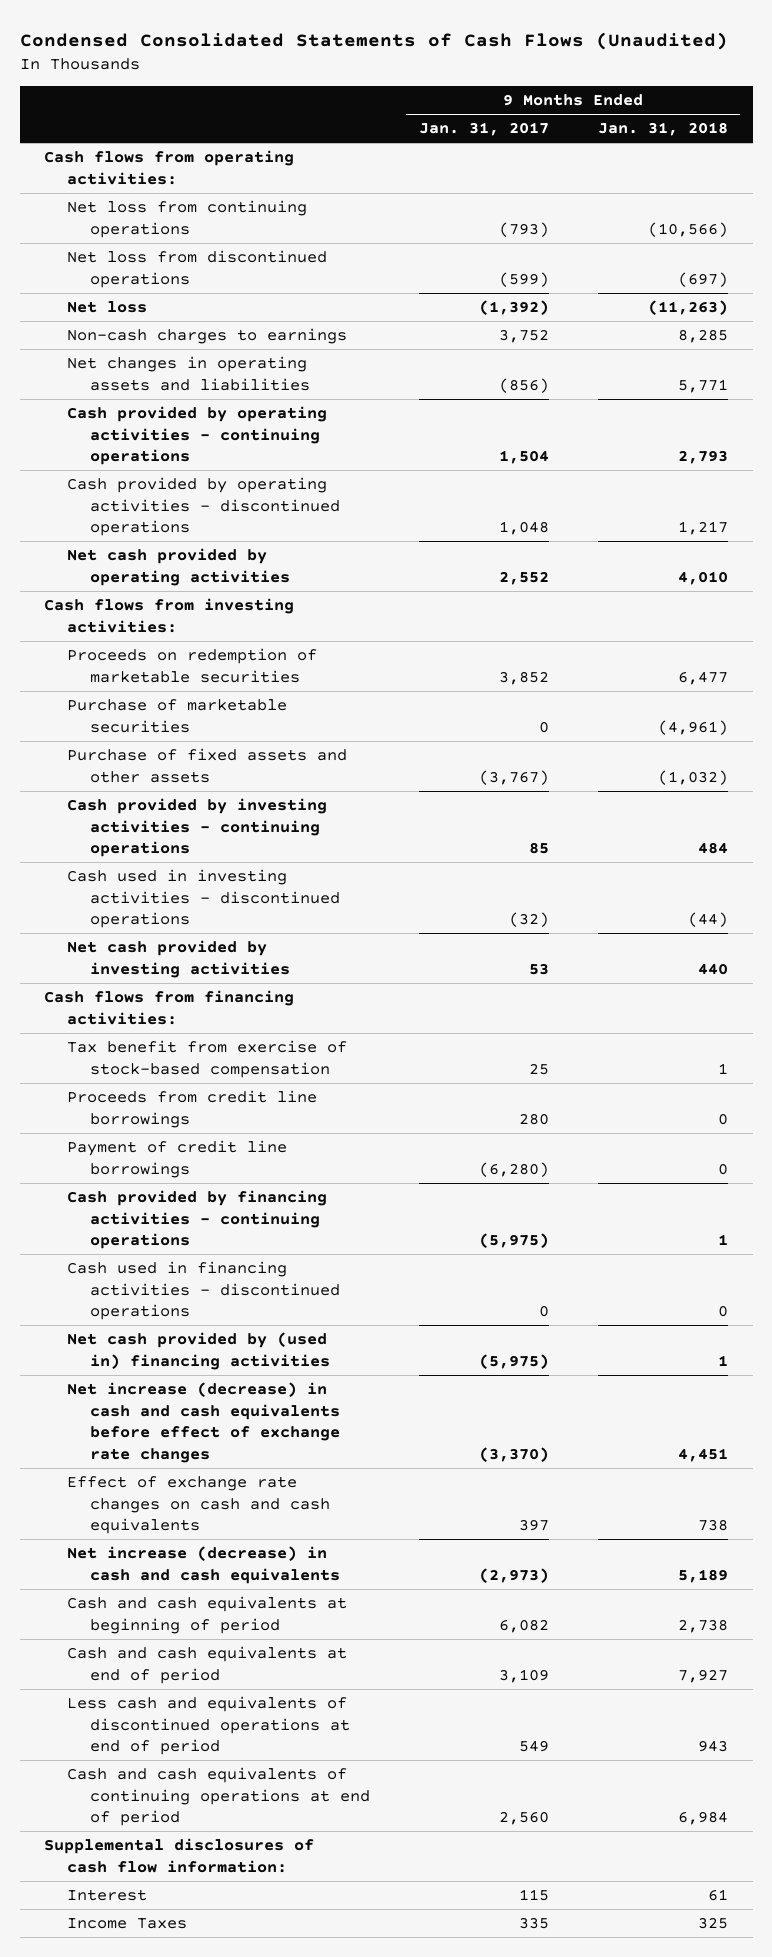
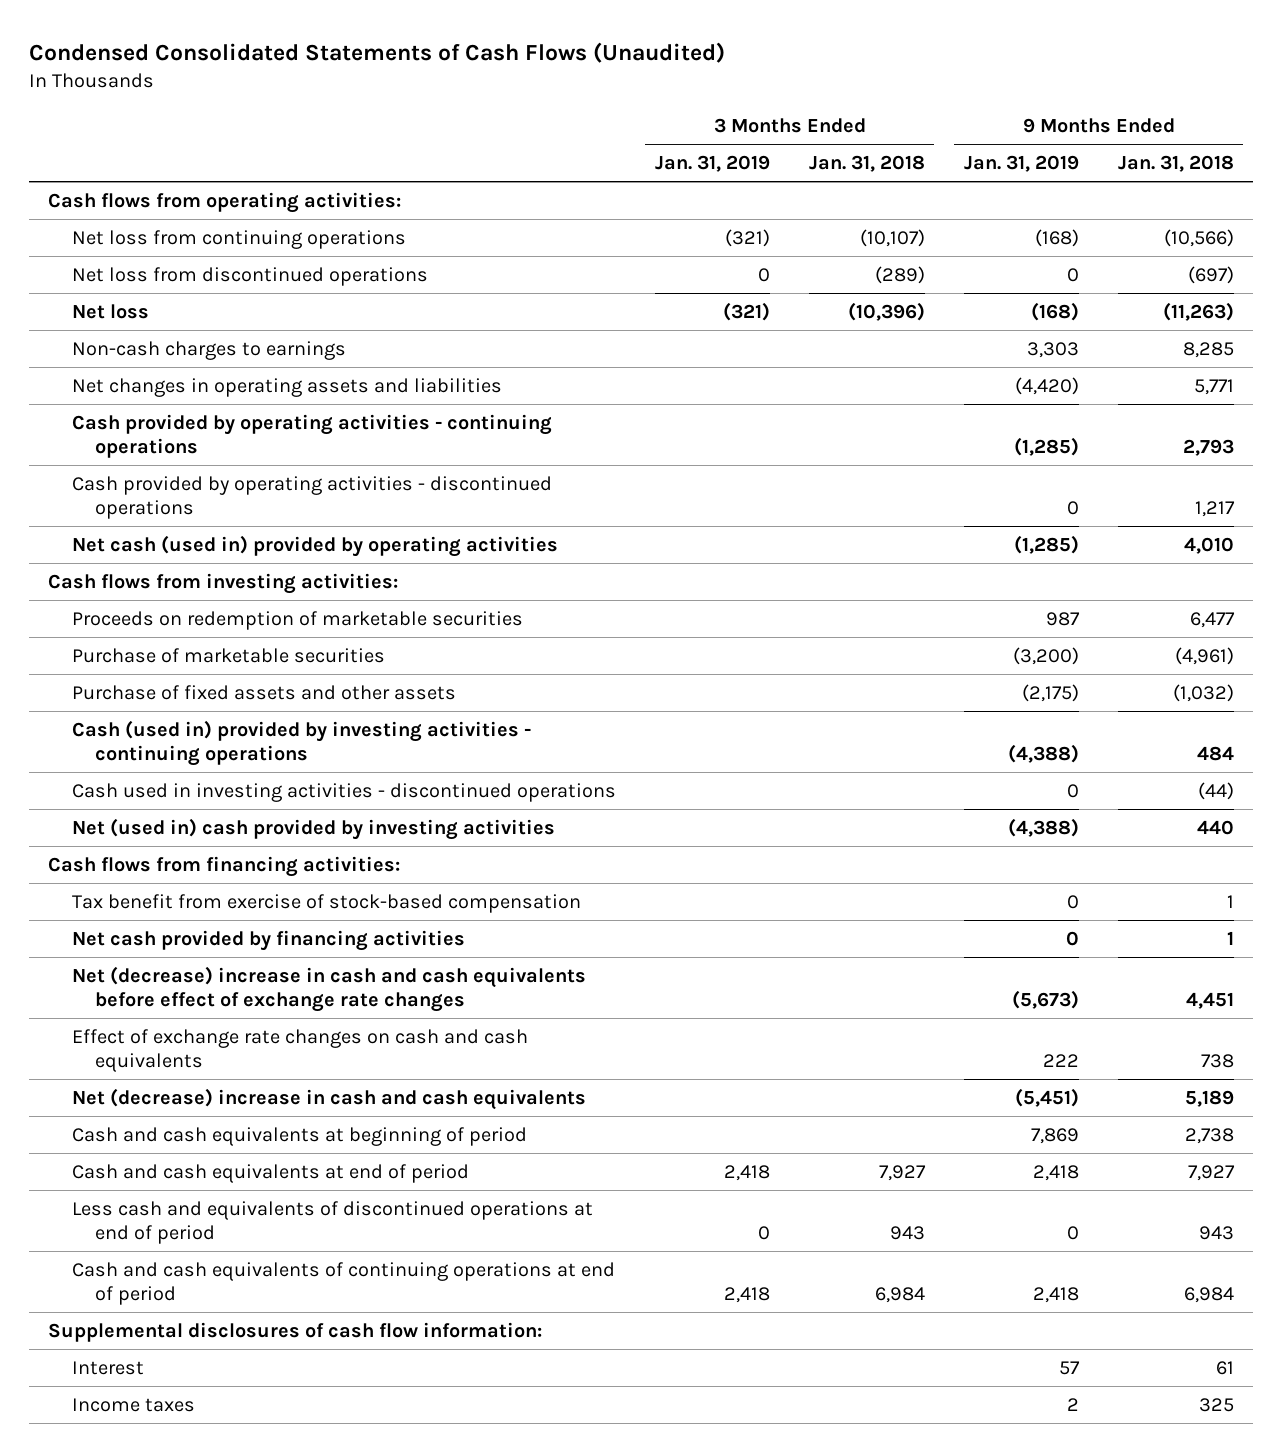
- | 9 Months Ended Jan. 31, 2017 | 9 Months Ended Jan. 31, 2018
+ | 3 Months Ended Jan. 31, 2019 | 3 Months Ended Jan. 31, 2018 | 9 Months Ended Jan. 31, 2019 | 9 Months Ended Jan. 31, 2018
- Net cash provided by operating activities | 2,552 | 4,010
+ Net cash (used in) provided by operating activities | | | (1,285) | 4,010
- Cash provided by investing activities - continuing operations | 85 | 484
+ Cash (used in) provided by investing activities - continuing operations | | | (4,388) | 484
- Net cash provided by investing activities | 53 | 440
+ Net (used in) cash provided by investing activities | | | (4,388) | 440
- Proceeds from credit line borrowings | 280 | 0
- Payment of credit line borrowings | (6,280) | 0
- Cash provided by financing activities - continuing operations | (5,975) | 1
- Cash used in financing activities - discontinued operations | 0 | 0
- Net cash provided by (used in) financing activities | (5,975) | 1
- Net increase (decrease) in cash and cash equivalents before effect of exchange rate changes | (3,370) | 4,451
+ Net cash provided by financing activities | | | 0 | 1
+ Net (decrease) increase in cash and cash equivalents before effect of exchange rate changes | | | (5,673) | 4,451
- Net increase (decrease) in cash and cash equivalents | (2,973) | 5,189
+ Net (decrease) increase in cash and cash equivalents | | | (5,451) | 5,189
- Income Taxes | 335 | 325
+ Income taxes | | | 2 | 325

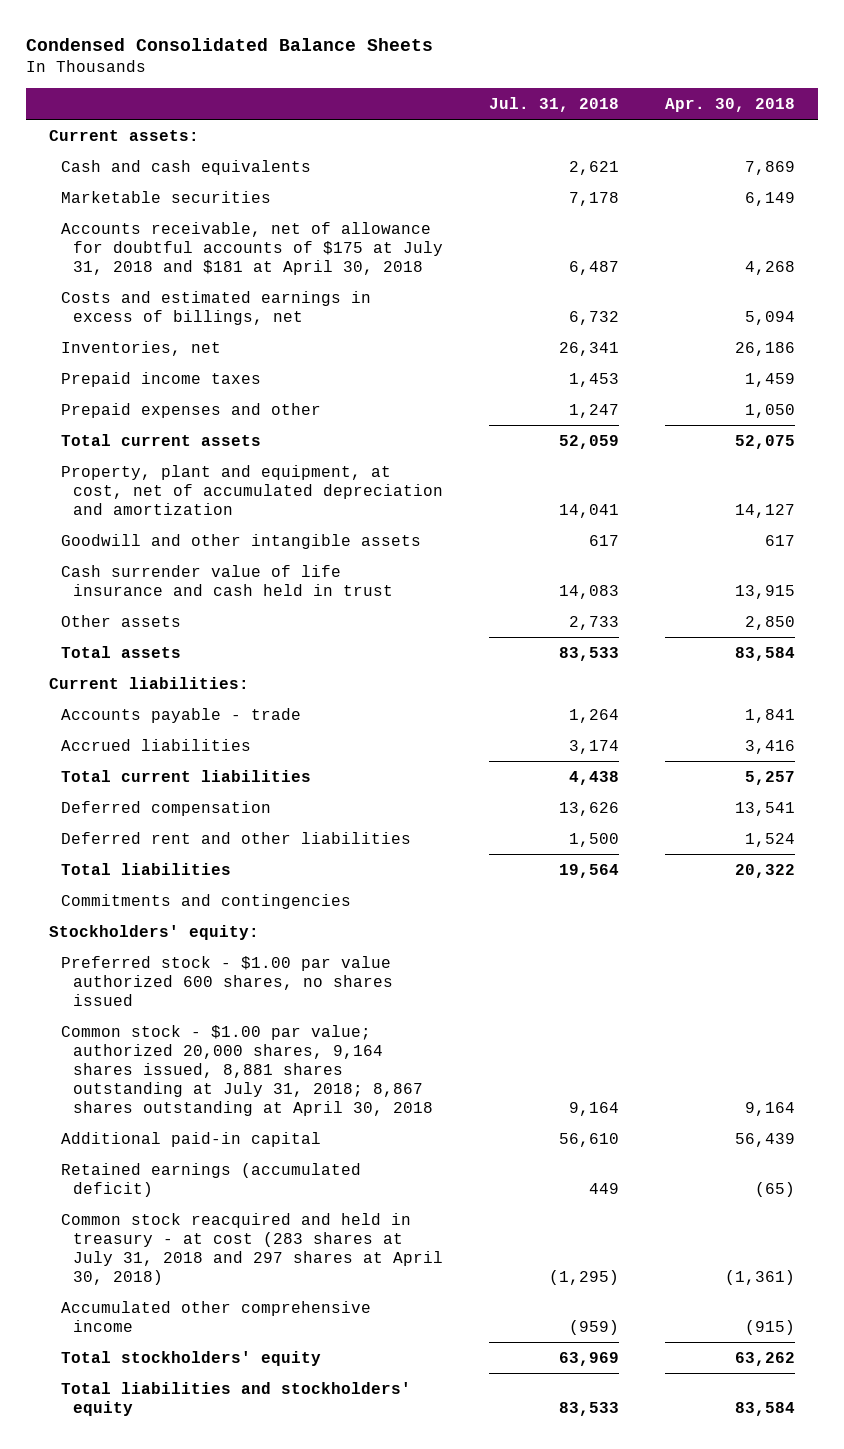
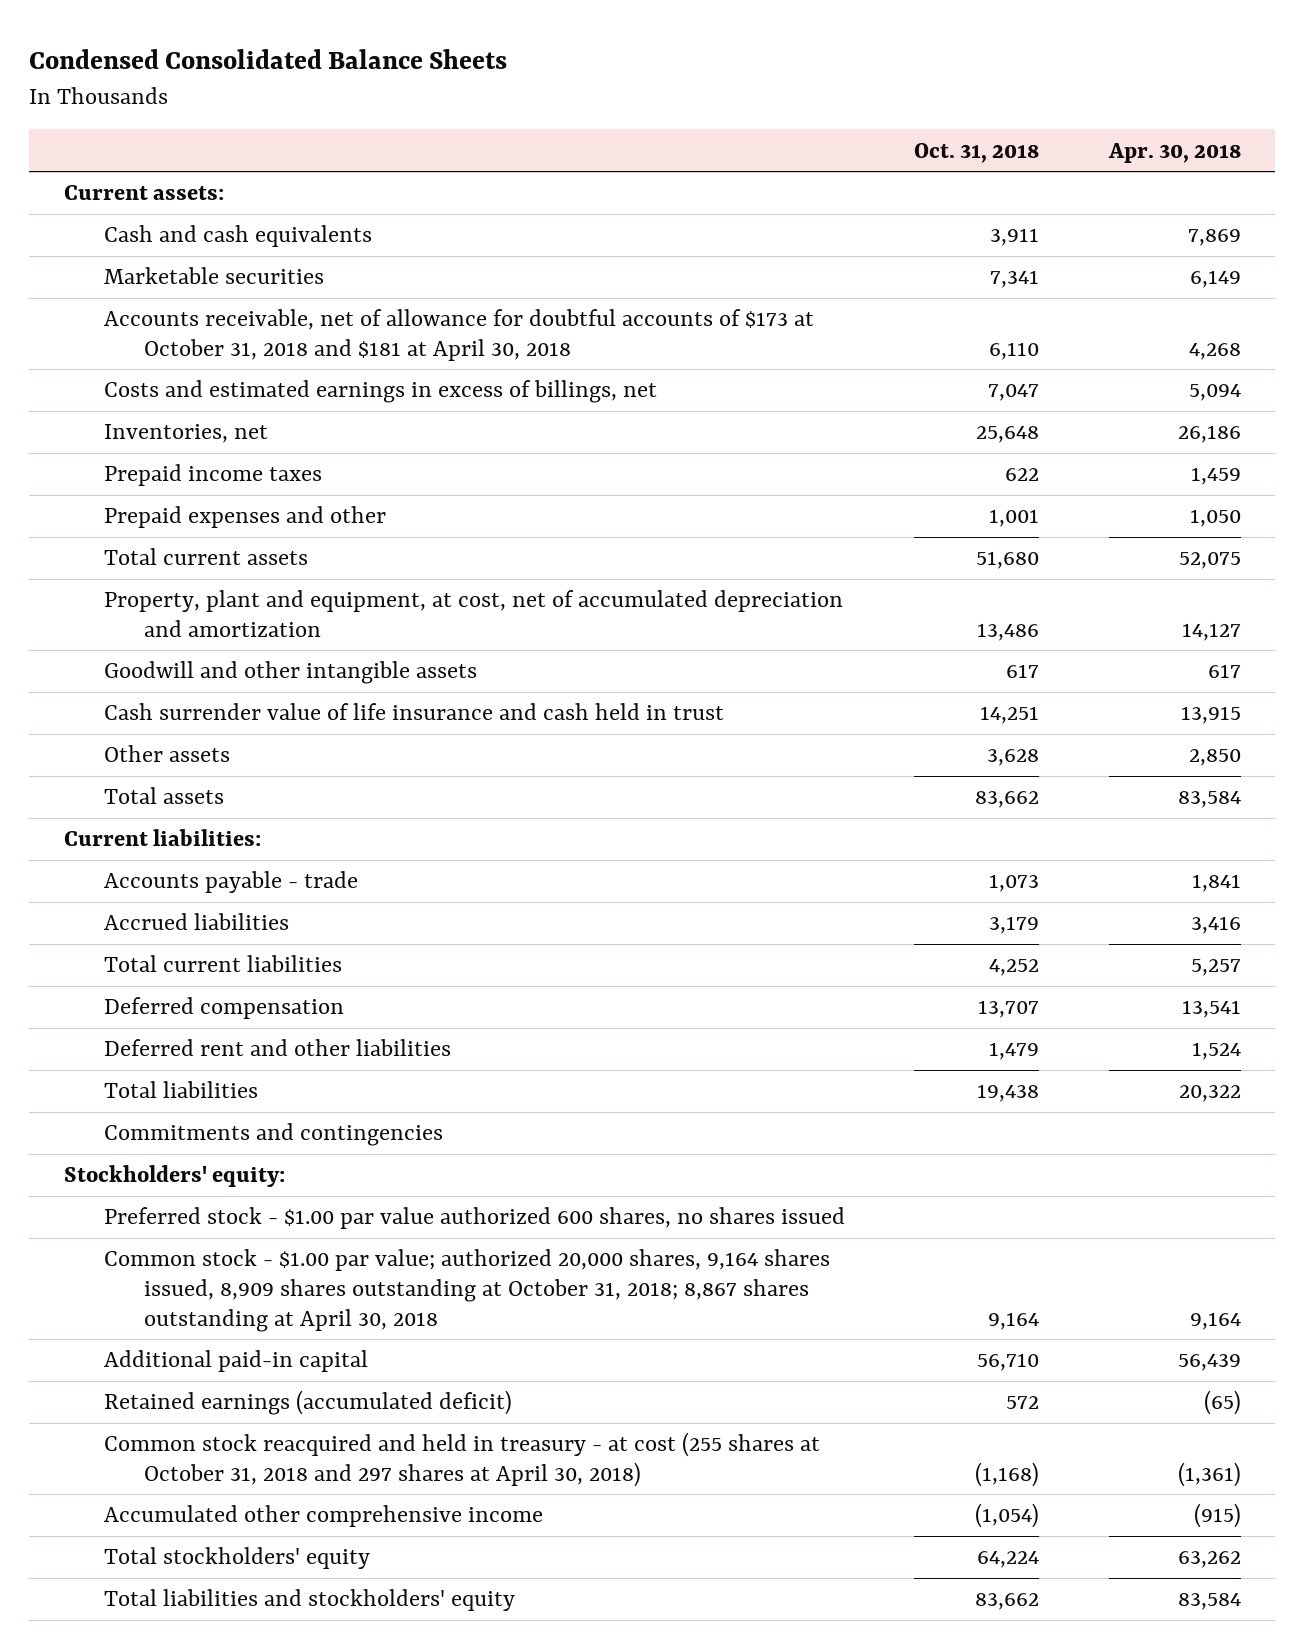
- | Jul. 31, 2018 | Apr. 30, 2018
+ | Oct. 31, 2018 | Apr. 30, 2018
- Accounts receivable, net of allowance for doubtful accounts of $175 at July 31, 2018 and $181 at April 30, 2018 | 6,487 | 4,268
+ Accounts receivable, net of allowance for doubtful accounts of $173 at October 31, 2018 and $181 at April 30, 2018 | 6,110 | 4,268
- Common stock - $1.00 par value; authorized 20,000 shares, 9,164 shares issued, 8,881 shares outstanding at July 31, 2018; 8,867 shares outstanding at April 30, 2018 | 9,164 | 9,164
+ Common stock - $1.00 par value; authorized 20,000 shares, 9,164 shares issued, 8,909 shares outstanding at October 31, 2018; 8,867 shares outstanding at April 30, 2018 | 9,164 | 9,164
- Common stock reacquired and held in treasury - at cost (283 shares at July 31, 2018 and 297 shares at April 30, 2018) | (1,295) | (1,361)
+ Common stock reacquired and held in treasury - at cost (255 shares at October 31, 2018 and 297 shares at April 30, 2018) | (1,168) | (1,361)

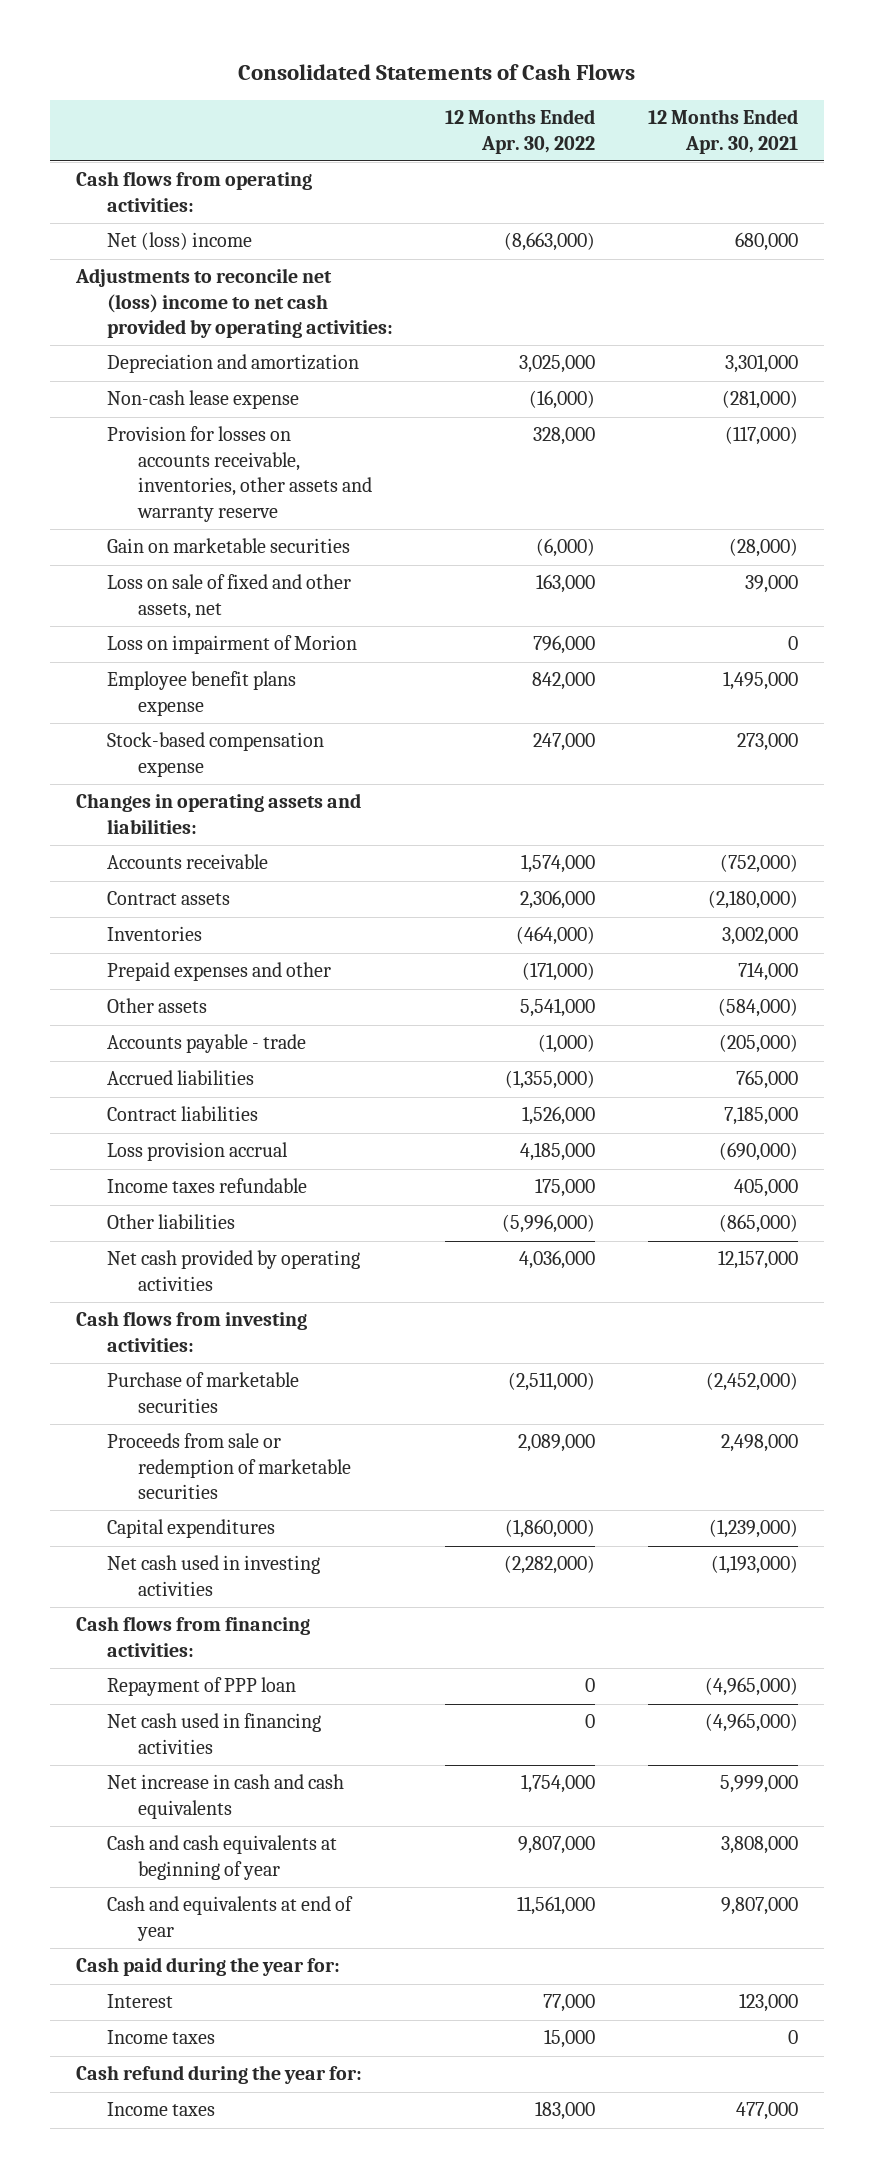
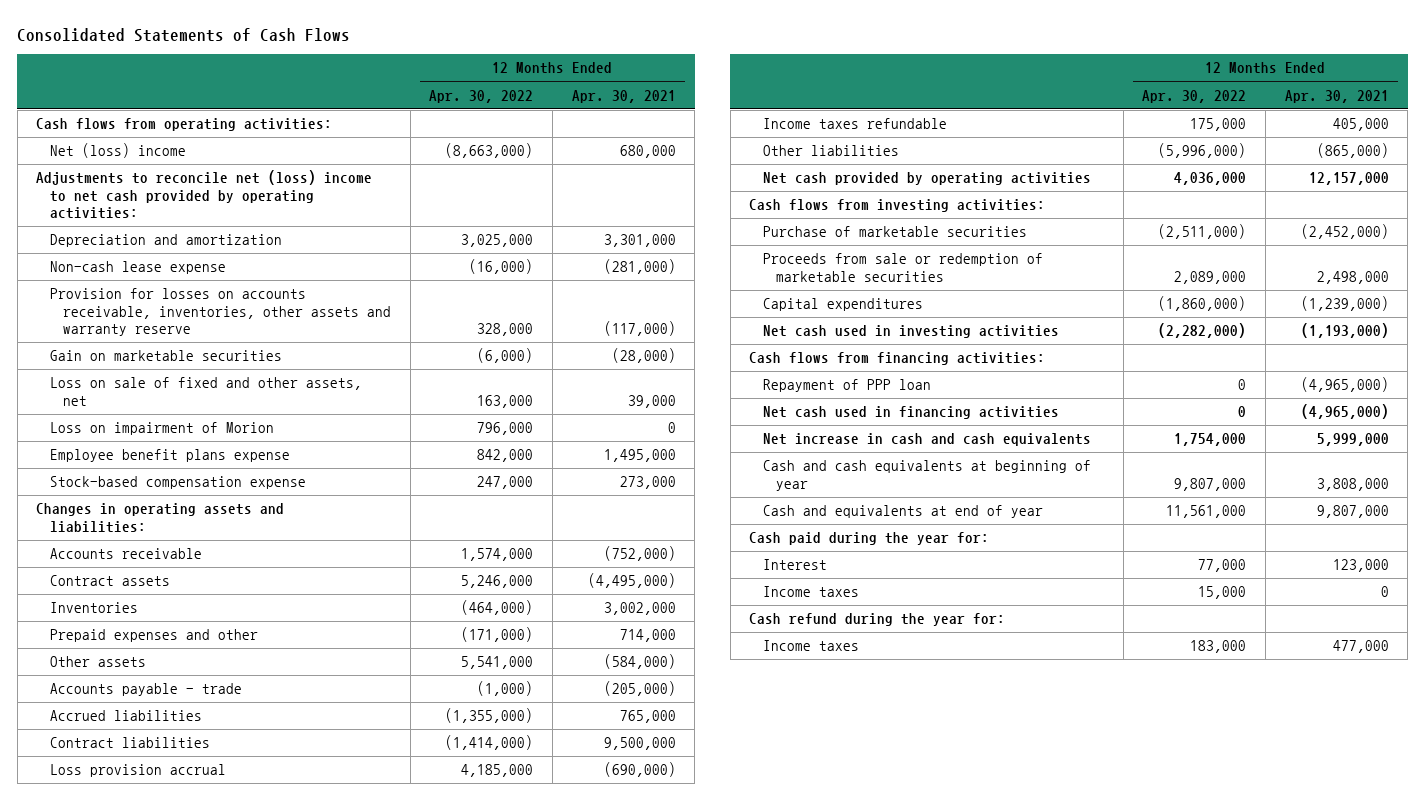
- Contract assets | 2,306,000 | (2,180,000)
+ Contract assets | 5,246,000 | (4,495,000)
- Contract liabilities | 1,526,000 | 7,185,000
+ Contract liabilities | (1,414,000) | 9,500,000

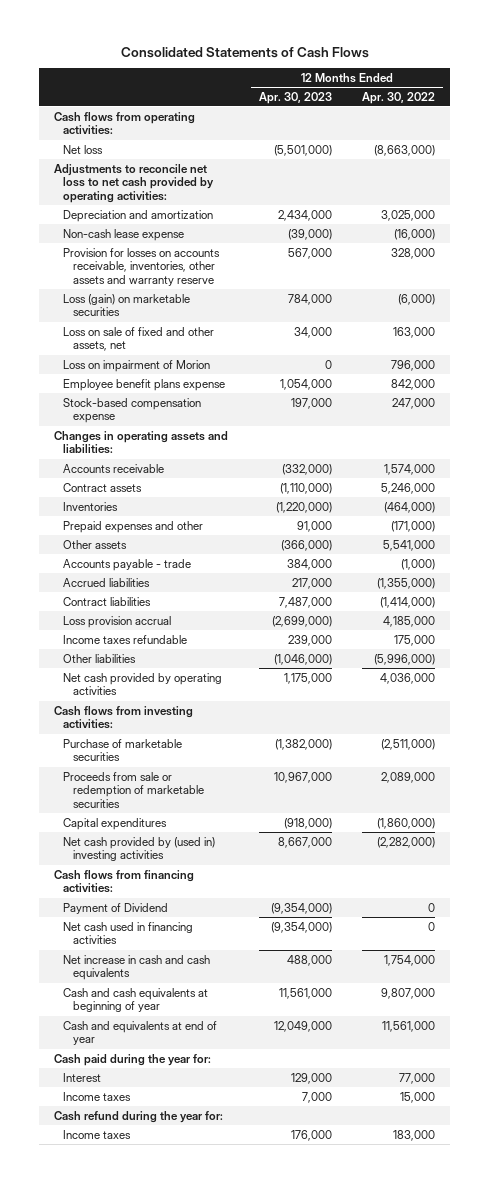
- | 12 Months Ended Apr. 30, 2022 | 12 Months Ended Apr. 30, 2021
+ | 12 Months Ended Apr. 30, 2023 | 12 Months Ended Apr. 30, 2022
- Net (loss) income | (8,663,000) | 680,000
- Adjustments to reconcile net (loss) income to net cash provided by operating activities:
+ Net loss | (5,501,000) | (8,663,000)
+ Adjustments to reconcile net loss to net cash provided by operating activities:
- Gain on marketable securities | (6,000) | (28,000)
+ Loss (gain) on marketable securities | 784,000 | (6,000)
- Net cash used in investing activities | (2,282,000) | (1,193,000)
+ Net cash provided by (used in) investing activities | 8,667,000 | (2,282,000)
- Repayment of PPP loan | 0 | (4,965,000)
+ Payment of Dividend | (9,354,000) | 0

